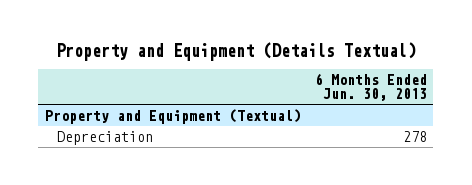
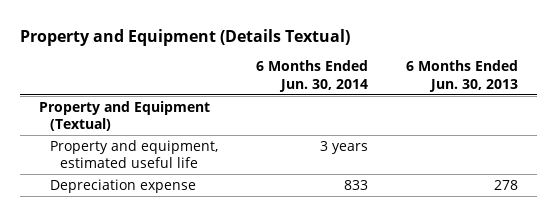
- | 6 Months Ended Jun. 30, 2013
+ | 6 Months Ended Jun. 30, 2014 | 6 Months Ended Jun. 30, 2013
- Depreciation | 278
+ Property and equipment, estimated useful life | 3 years |
+ Depreciation expense | 833 | 278

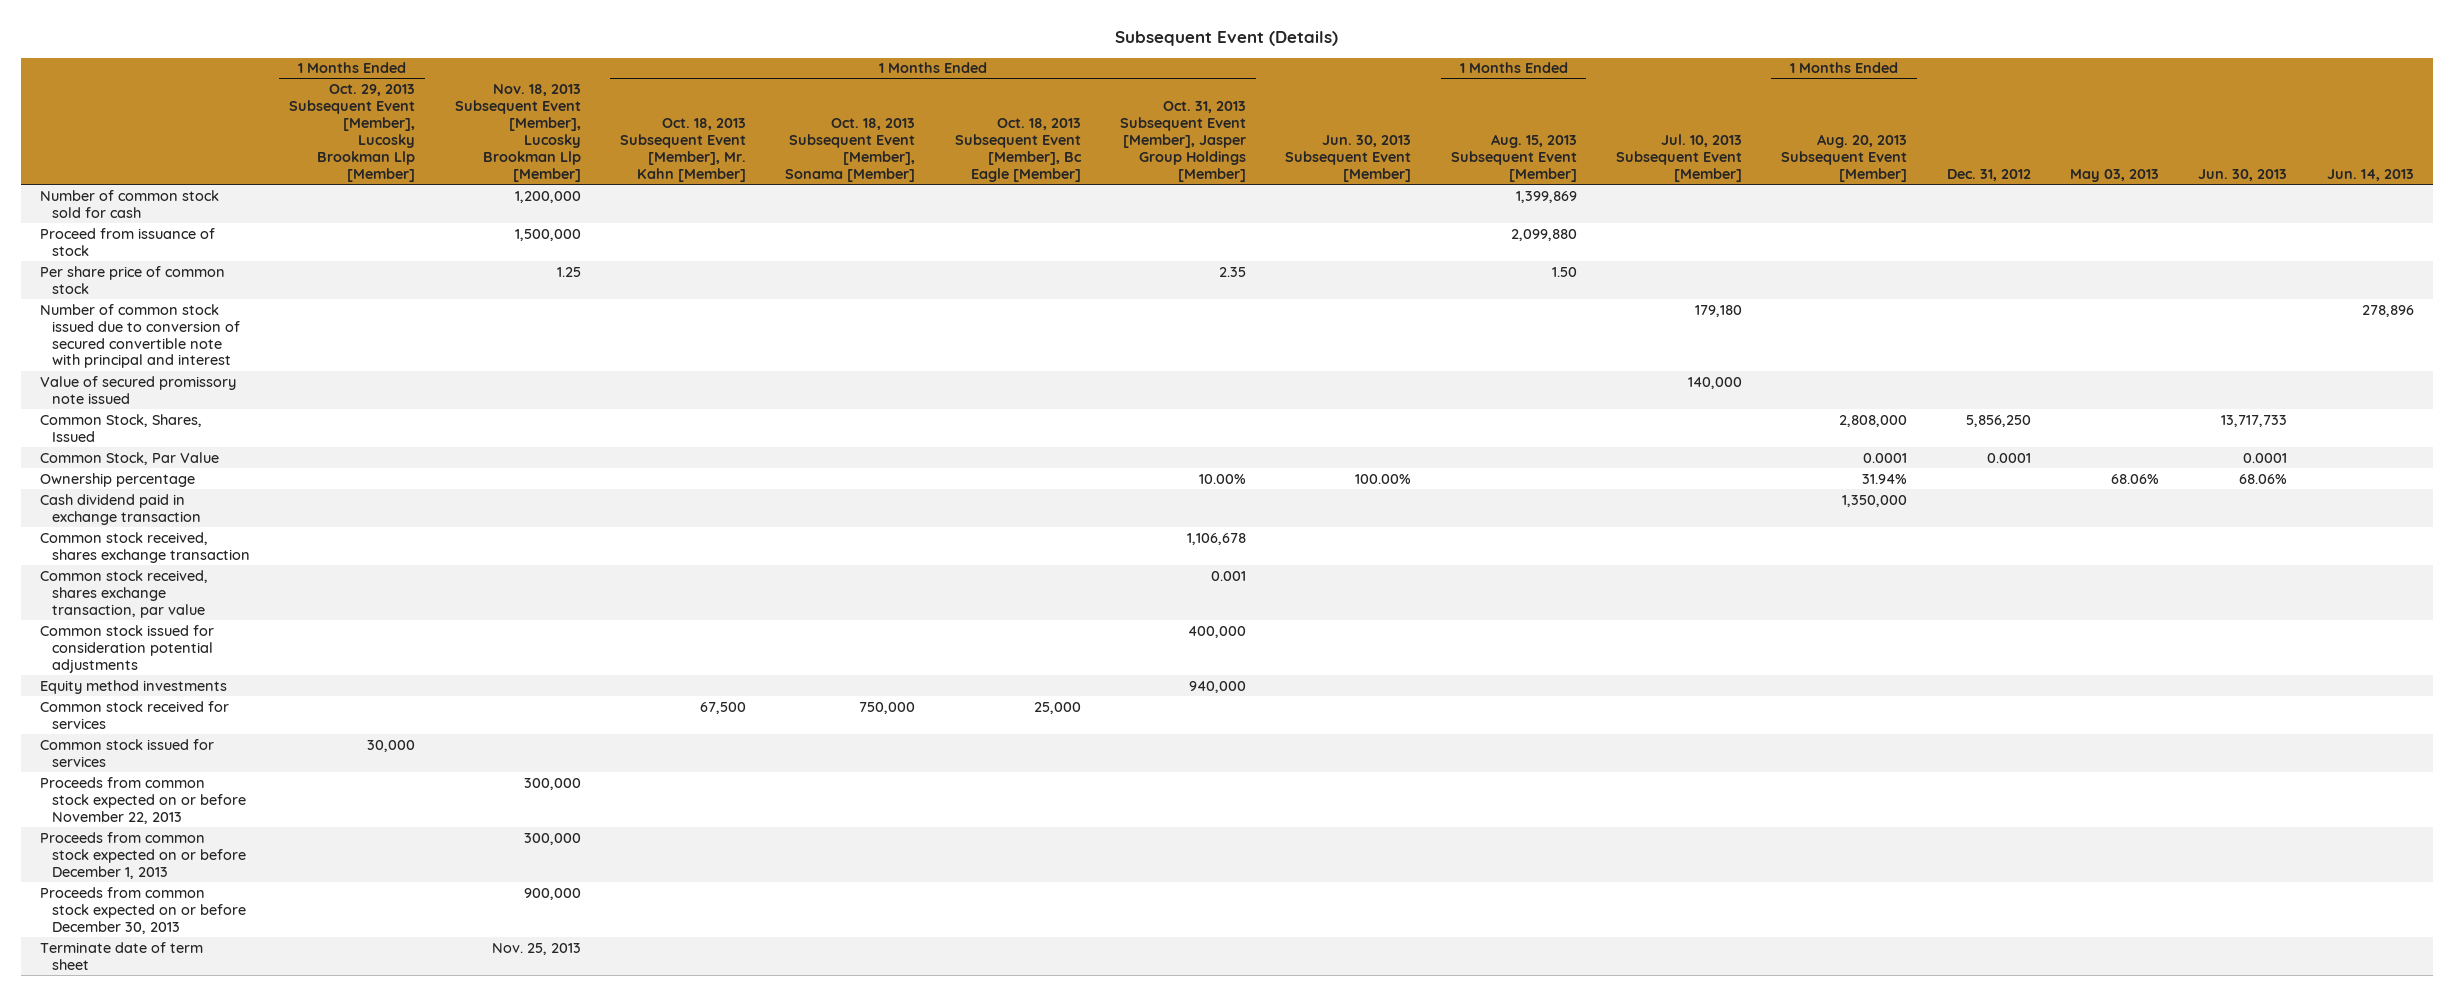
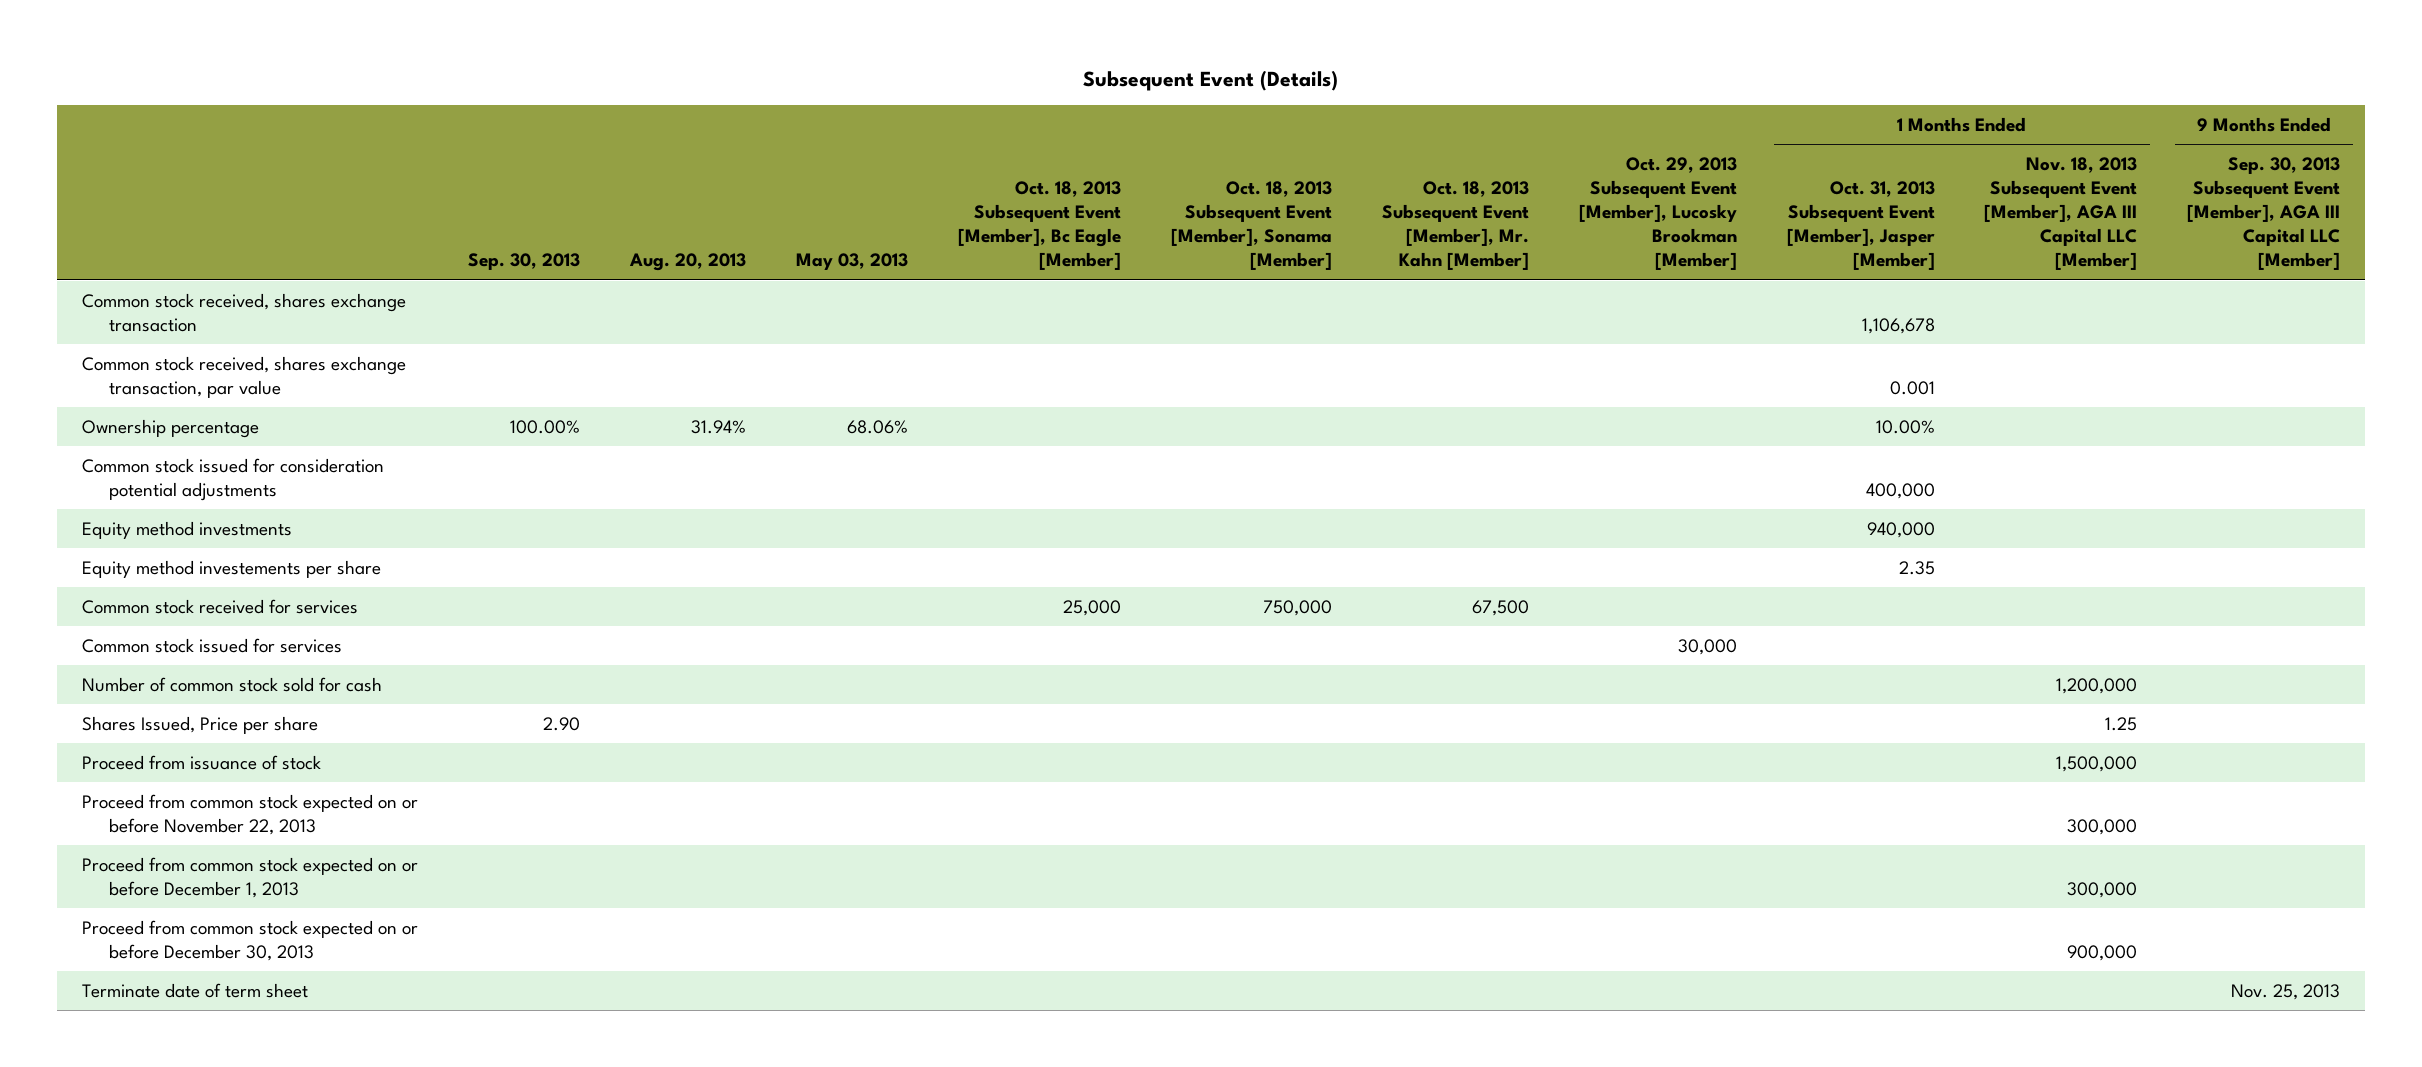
- | 1 Months Ended Oct. 29, 2013 Subsequent Event [Member], Lucosky Brookman Llp [Member] | Nov. 18, 2013 Subsequent Event [Member], Lucosky Brookman Llp [Member] | 1 Months Ended Oct. 18, 2013 Subsequent Event [Member], Mr. Kahn [Member] | 1 Months Ended Oct. 18, 2013 Subsequent Event [Member], Sonama [Member] | 1 Months Ended Oct. 18, 2013 Subsequent Event [Member], Bc Eagle [Member] | 1 Months Ended Oct. 31, 2013 Subsequent Event [Member], Jasper Group Holdings [Member] | Jun. 30, 2013 Subsequent Event [Member] | 1 Months Ended Aug. 15, 2013 Subsequent Event [Member] | Jul. 10, 2013 Subsequent Event [Member] | 1 Months Ended Aug. 20, 2013 Subsequent Event [Member] | Dec. 31, 2012 | May 03, 2013 | Jun. 30, 2013 | Jun. 14, 2013
+ | Sep. 30, 2013 | Aug. 20, 2013 | May 03, 2013 | Oct. 18, 2013 Subsequent Event [Member], Bc Eagle [Member] | Oct. 18, 2013 Subsequent Event [Member], Sonama [Member] | Oct. 18, 2013 Subsequent Event [Member], Mr. Kahn [Member] | Oct. 29, 2013 Subsequent Event [Member], Lucosky Brookman [Member] | 1 Months Ended Oct. 31, 2013 Subsequent Event [Member], Jasper [Member] | 1 Months Ended Nov. 18, 2013 Subsequent Event [Member], AGA III Capital LLC [Member] | 9 Months Ended Sep. 30, 2013 Subsequent Event [Member], AGA III Capital LLC [Member]
- Per share price of common stock | | 1.25 | | | | 2.35 | | 1.50 | | | | | |
- Number of common stock issued due to conversion of secured convertible note with principal and interest | | | | | | | | | 179,180 | | | | | 278,896
- Value of secured promissory note issued | | | | | | | | | 140,000 | | | | |
- Common Stock, Shares, Issued | | | | | | | | | | 2,808,000 | 5,856,250 | | 13,717,733 |
- Common Stock, Par Value | | | | | | | | | | 0.0001 | 0.0001 | | 0.0001 |
- Cash dividend paid in exchange transaction | | | | | | | | | | 1,350,000 | | | |
moved down: Ownership percentage | 100.00% | 31.94% | 68.06% | | | | | 10.00% | |
+ Equity method investements per share | | | | | | | | 2.35 | |
- Proceeds from common stock expected on or before November 22, 2013 | | 300,000 | | | | | | | | | | | |
- Proceeds from common stock expected on or before December 1, 2013 | | 300,000 | | | | | | | | | | | |
- Proceeds from common stock expected on or before December 30, 2013 | | 900,000 | | | | | | | | | | | |
moved down: Number of common stock sold for cash | | | | | | | | | 1,200,000 |
+ Shares Issued, Price per share | 2.90 | | | | | | | | 1.25 |
moved down: Proceed from issuance of stock | | | | | | | | | 1,500,000 |
+ Proceed from common stock expected on or before November 22, 2013 | | | | | | | | | 300,000 |
+ Proceed from common stock expected on or before December 1, 2013 | | | | | | | | | 300,000 |
+ Proceed from common stock expected on or before December 30, 2013 | | | | | | | | | 900,000 |

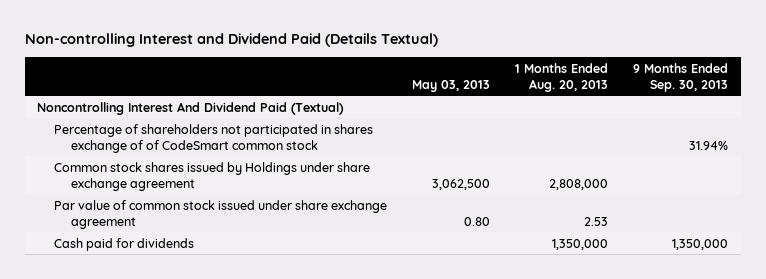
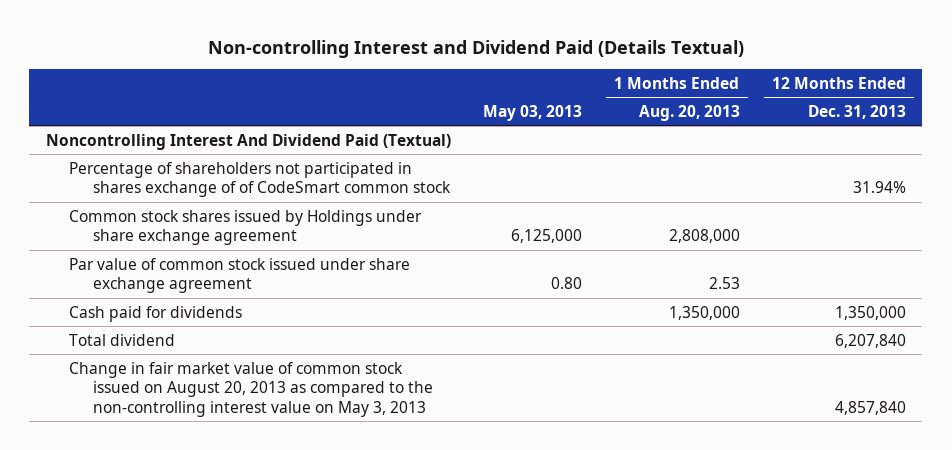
- | May 03, 2013 | 1 Months Ended Aug. 20, 2013 | 9 Months Ended Sep. 30, 2013
+ | May 03, 2013 | 1 Months Ended Aug. 20, 2013 | 12 Months Ended Dec. 31, 2013
- Common stock shares issued by Holdings under share exchange agreement | 3,062,500 | 2,808,000 |
+ Common stock shares issued by Holdings under share exchange agreement | 6,125,000 | 2,808,000 |
+ Total dividend | | | 6,207,840
+ Change in fair market value of common stock issued on August 20, 2013 as compared to the non-controlling interest value on May 3, 2013 | | | 4,857,840

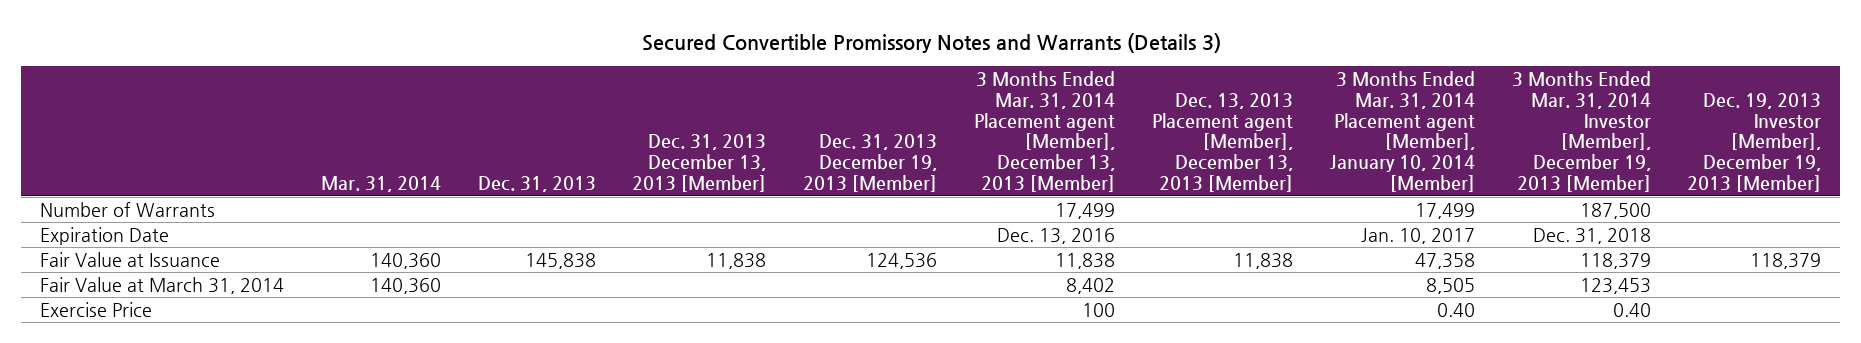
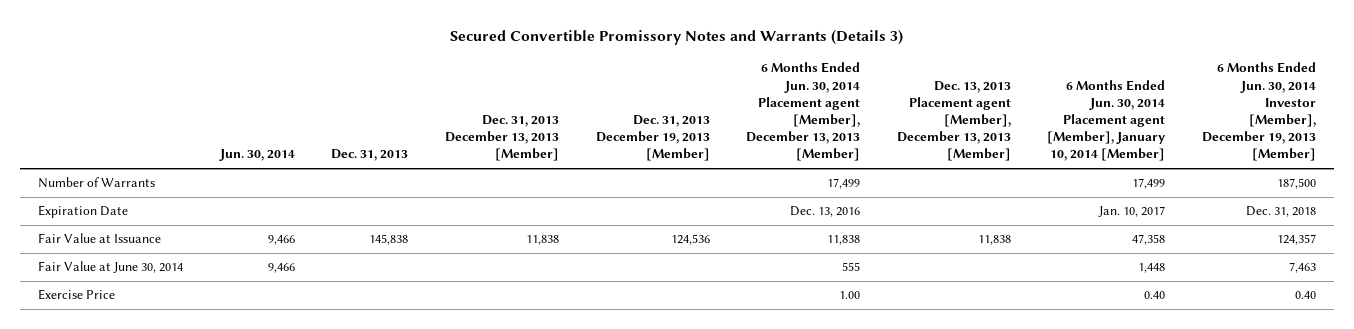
- | Mar. 31, 2014 | Dec. 31, 2013 | Dec. 31, 2013 December 13, 2013 [Member] | Dec. 31, 2013 December 19, 2013 [Member] | 3 Months Ended Mar. 31, 2014 Placement agent [Member], December 13, 2013 [Member] | Dec. 13, 2013 Placement agent [Member], December 13, 2013 [Member] | 3 Months Ended Mar. 31, 2014 Placement agent [Member], January 10, 2014 [Member] | 3 Months Ended Mar. 31, 2014 Investor [Member], December 19, 2013 [Member] | Dec. 19, 2013 Investor [Member], December 19, 2013 [Member]
+ | Jun. 30, 2014 | Dec. 31, 2013 | Dec. 31, 2013 December 13, 2013 [Member] | Dec. 31, 2013 December 19, 2013 [Member] | 6 Months Ended Jun. 30, 2014 Placement agent [Member], December 13, 2013 [Member] | Dec. 13, 2013 Placement agent [Member], December 13, 2013 [Member] | 6 Months Ended Jun. 30, 2014 Placement agent [Member], January 10, 2014 [Member] | 6 Months Ended Jun. 30, 2014 Investor [Member], December 19, 2013 [Member]
- Fair Value at March 31, 2014 | 140,360 | | | | 8,402 | | 8,505 | 123,453 |
+ Fair Value at June 30, 2014 | 9,466 | | | | 555 | | 1,448 | 7,463

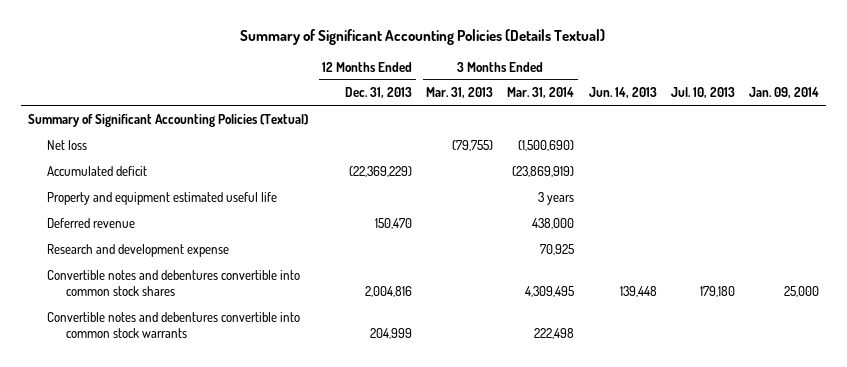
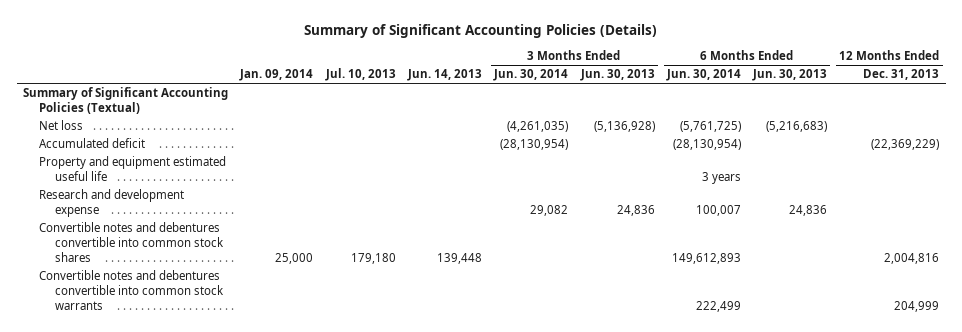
- Summary of Significant Accounting Policies (Details Textual)
+ Summary of Significant Accounting Policies (Details)
- | 12 Months Ended Dec. 31, 2013 | 3 Months Ended Mar. 31, 2013 | 3 Months Ended Mar. 31, 2014 | Jun. 14, 2013 | Jul. 10, 2013 | Jan. 09, 2014
+ | Jan. 09, 2014 | Jul. 10, 2013 | Jun. 14, 2013 | 3 Months Ended Jun. 30, 2014 | 3 Months Ended Jun. 30, 2013 | 6 Months Ended Jun. 30, 2014 | 6 Months Ended Jun. 30, 2013 | 12 Months Ended Dec. 31, 2013
- Deferred revenue | 150,470 | | 438,000 | | |

